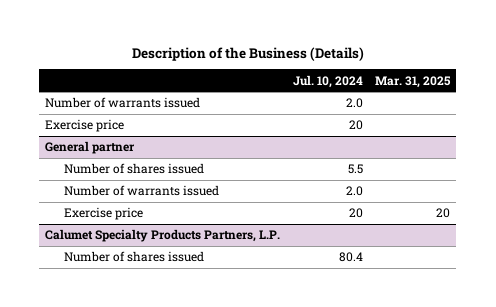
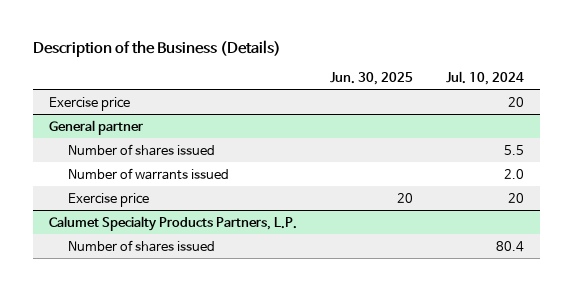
- | Jul. 10, 2024 | Mar. 31, 2025
+ | Jun. 30, 2025 | Jul. 10, 2024
- Number of warrants issued | 2.0 |

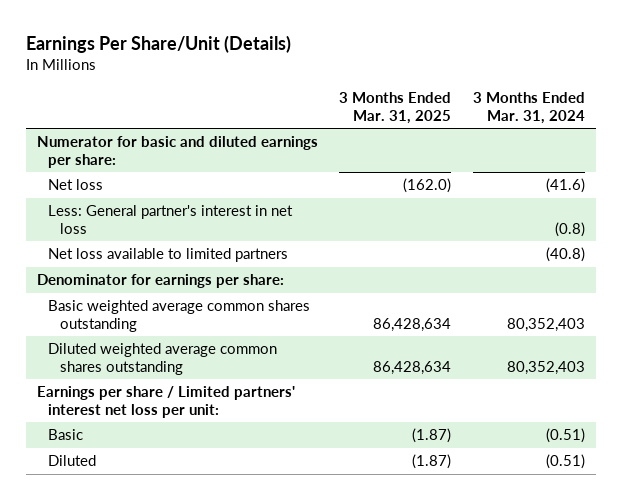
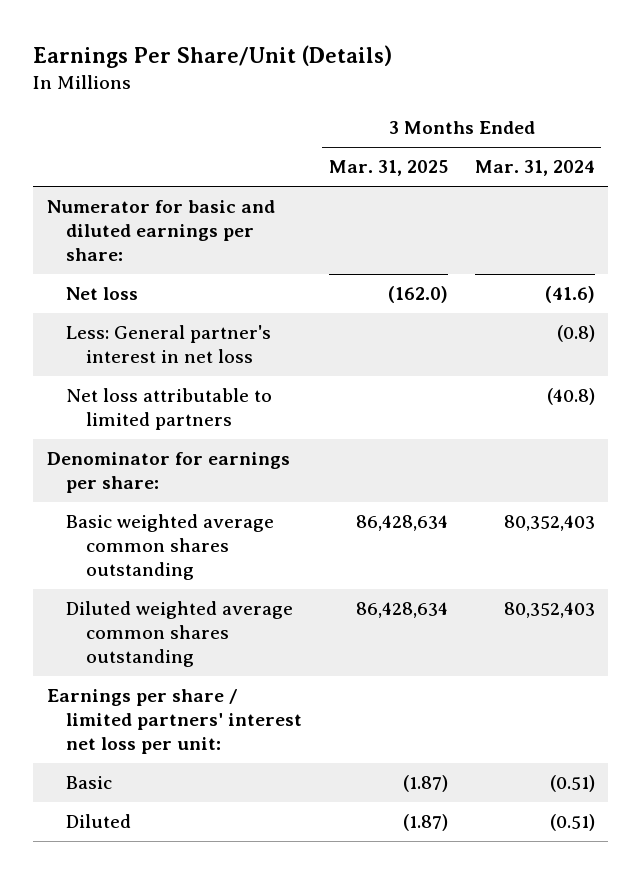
- Net loss available to limited partners | | (40.8)
+ Net loss attributable to limited partners | | (40.8)
- Earnings per share / Limited partners' interest net loss per unit:
+ Earnings per share / limited partners' interest net loss per unit:

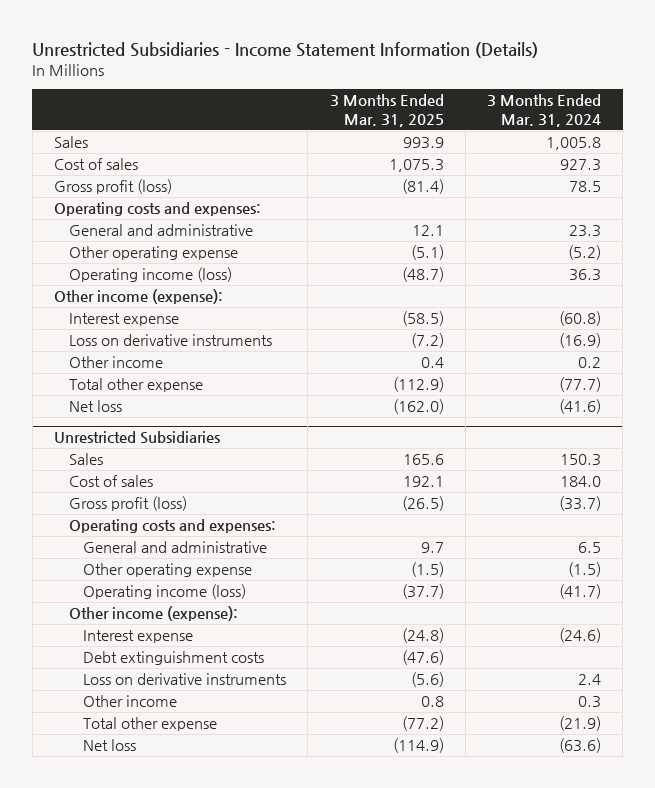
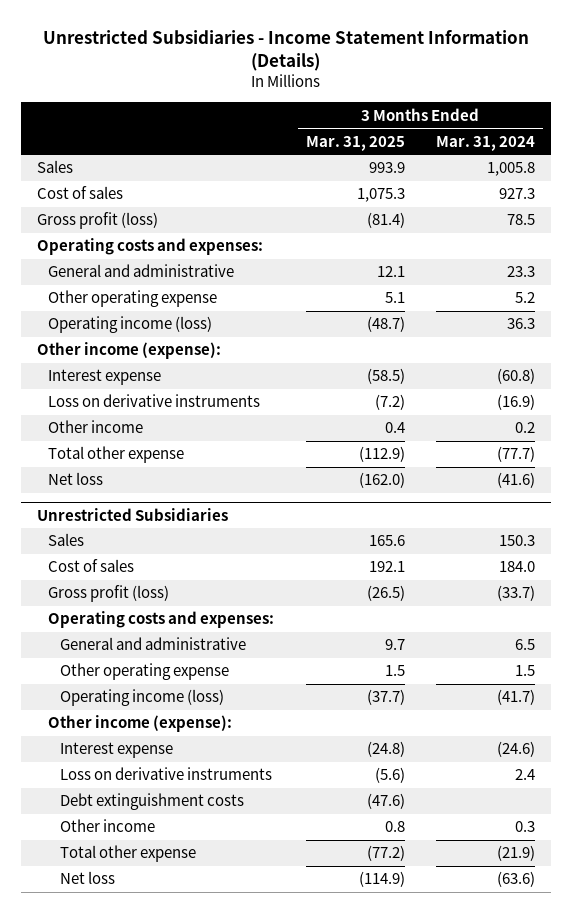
- Other operating expense | (5.1) | (5.2)
+ Other operating expense | 5.1 | 5.2
@ Unrestricted Subsidiaries
- Other operating expense | (1.5) | (1.5)
+ Other operating expense | 1.5 | 1.5
moved down: Debt extinguishment costs | (47.6) |

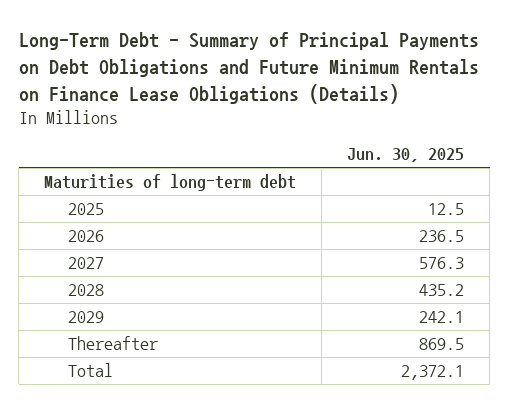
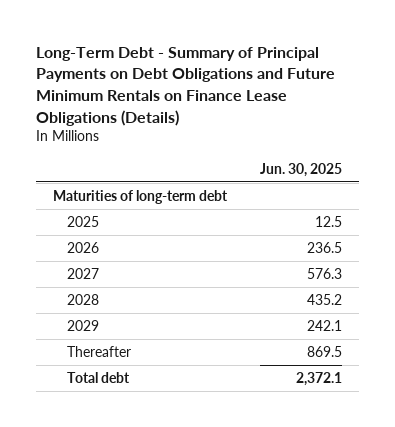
- Total | 2,372.1
+ Total debt | 2,372.1

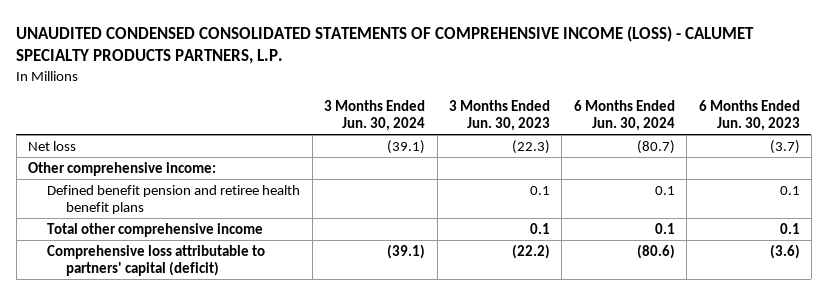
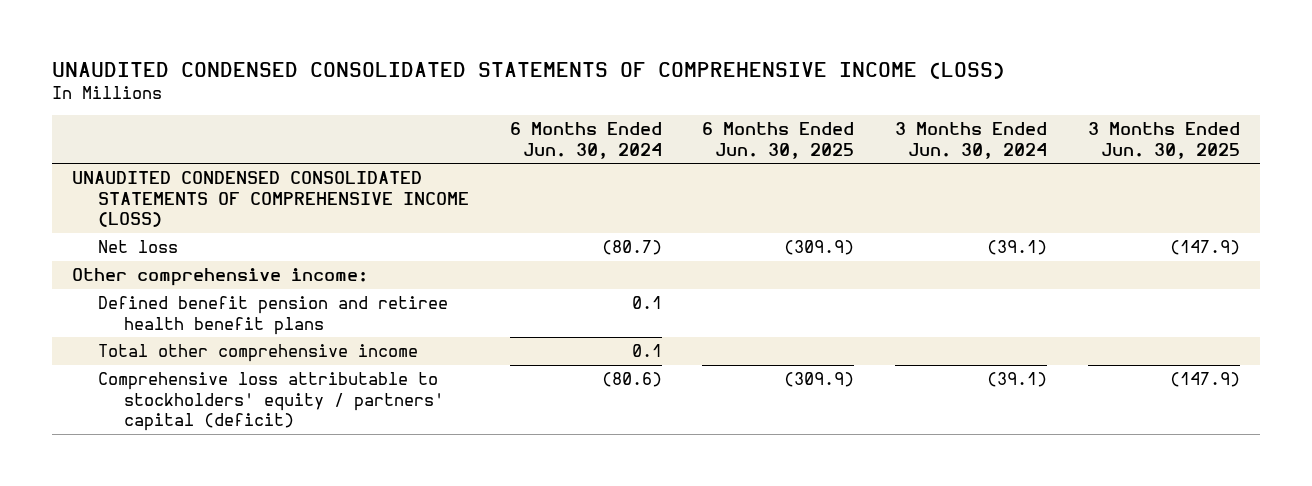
- UNAUDITED CONDENSED CONSOLIDATED STATEMENTS OF COMPREHENSIVE INCOME (LOSS) - CALUMET SPECIALTY PRODUCTS PARTNERS, L.P.
+ UNAUDITED CONDENSED CONSOLIDATED STATEMENTS OF COMPREHENSIVE INCOME (LOSS)
- | 3 Months Ended Jun. 30, 2024 | 3 Months Ended Jun. 30, 2023 | 6 Months Ended Jun. 30, 2024 | 6 Months Ended Jun. 30, 2023
+ | 6 Months Ended Jun. 30, 2024 | 6 Months Ended Jun. 30, 2025 | 3 Months Ended Jun. 30, 2024 | 3 Months Ended Jun. 30, 2025
+ UNAUDITED CONDENSED CONSOLIDATED STATEMENTS OF COMPREHENSIVE INCOME (LOSS)
- Comprehensive loss attributable to partners' capital (deficit) | (39.1) | (22.2) | (80.6) | (3.6)
+ Comprehensive loss attributable to stockholders' equity / partners' capital (deficit) | (80.6) | (309.9) | (39.1) | (147.9)

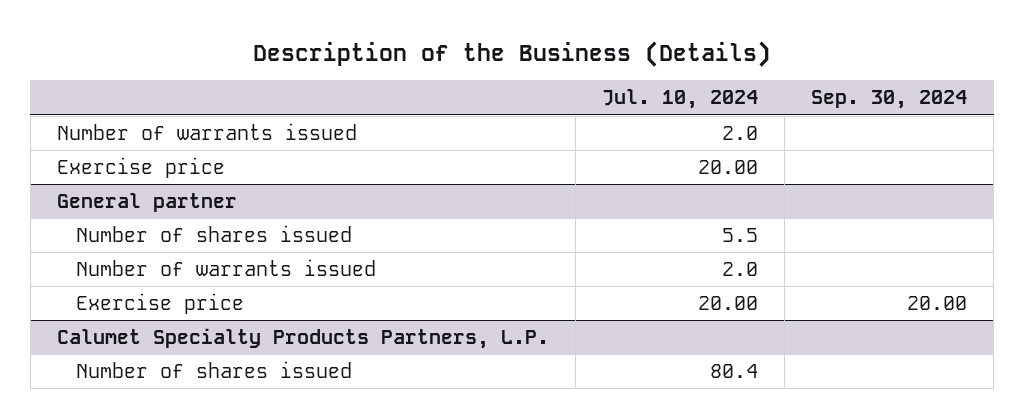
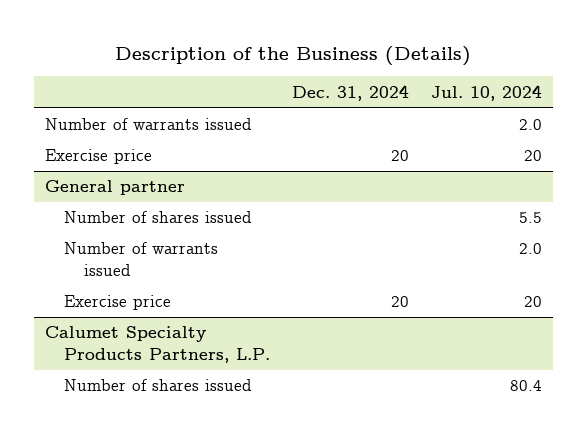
- | Jul. 10, 2024 | Sep. 30, 2024
+ | Dec. 31, 2024 | Jul. 10, 2024
- Exercise price | 20.00 |
+ Exercise price | 20 | 20
@ General partner
- Exercise price | 20.00 | 20.00
+ Exercise price | 20 | 20

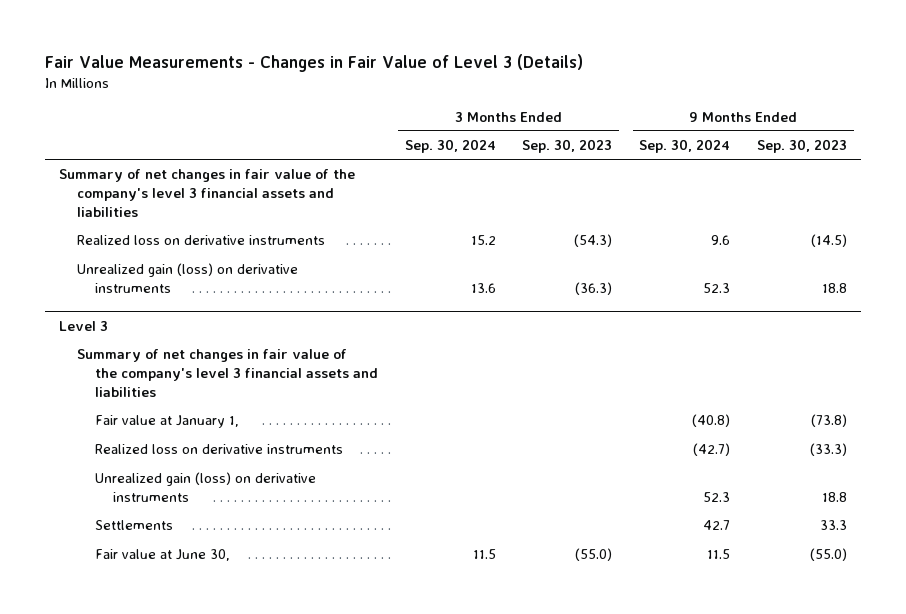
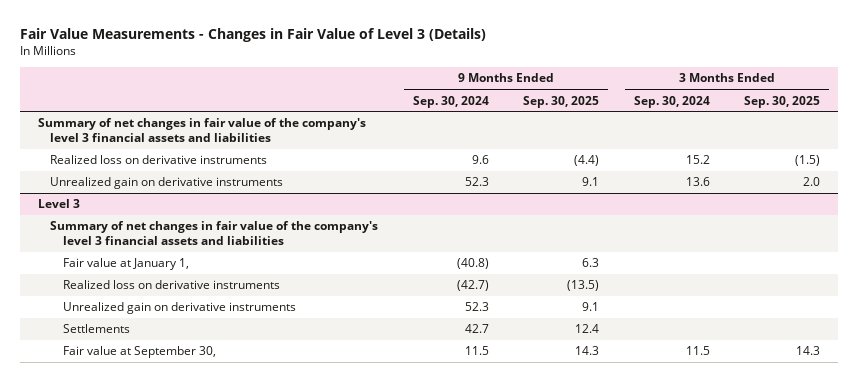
- | 3 Months Ended Sep. 30, 2024 | 3 Months Ended Sep. 30, 2023 | 9 Months Ended Sep. 30, 2024 | 9 Months Ended Sep. 30, 2023
+ | 9 Months Ended Sep. 30, 2024 | 9 Months Ended Sep. 30, 2025 | 3 Months Ended Sep. 30, 2024 | 3 Months Ended Sep. 30, 2025
- Unrealized gain (loss) on derivative instruments | 13.6 | (36.3) | 52.3 | 18.8
+ Unrealized gain on derivative instruments | 52.3 | 9.1 | 13.6 | 2.0
@ Level 3
- Unrealized gain (loss) on derivative instruments | | | 52.3 | 18.8
+ Unrealized gain on derivative instruments | 52.3 | 9.1 | |
- Fair value at June 30, | 11.5 | (55.0) | 11.5 | (55.0)
+ Fair value at September 30, | 11.5 | 14.3 | 11.5 | 14.3

